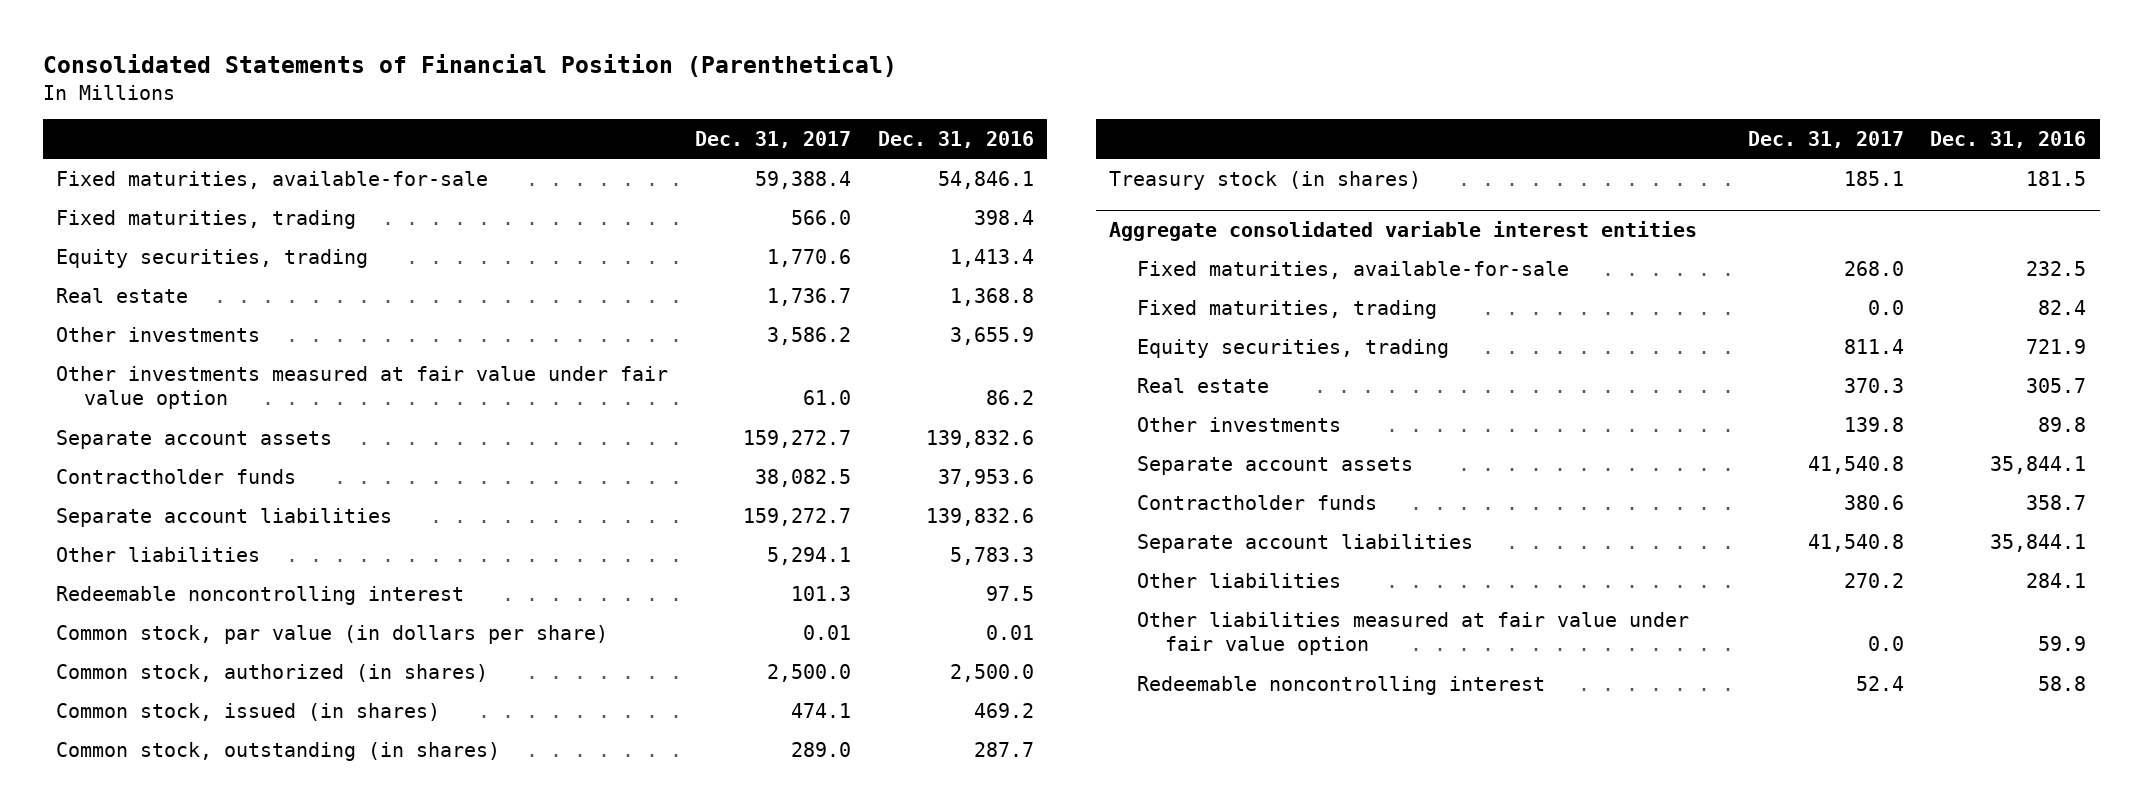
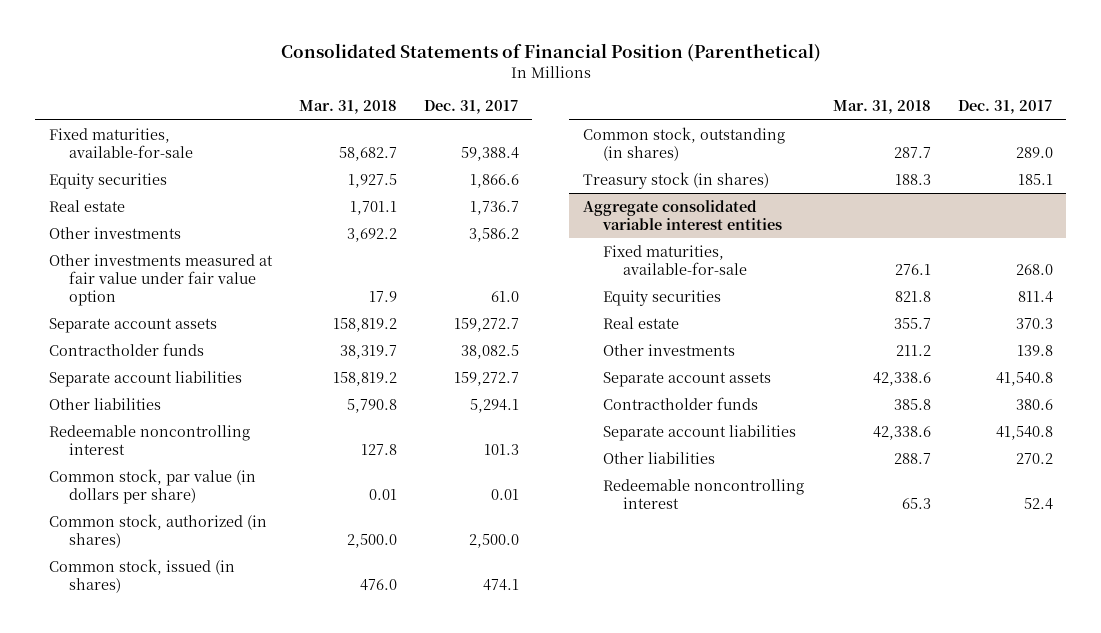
- | Dec. 31, 2017 | Dec. 31, 2016
+ | Mar. 31, 2018 | Dec. 31, 2017
- Fixed maturities, trading | 566.0 | 398.4
- Equity securities, trading | 1,770.6 | 1,413.4
+ Equity securities | 1,927.5 | 1,866.6
@ Aggregate consolidated variable interest entities
- Fixed maturities, trading | 0.0 | 82.4
- Equity securities, trading | 811.4 | 721.9
+ Equity securities | 821.8 | 811.4
- Other liabilities measured at fair value under fair value option | 0.0 | 59.9

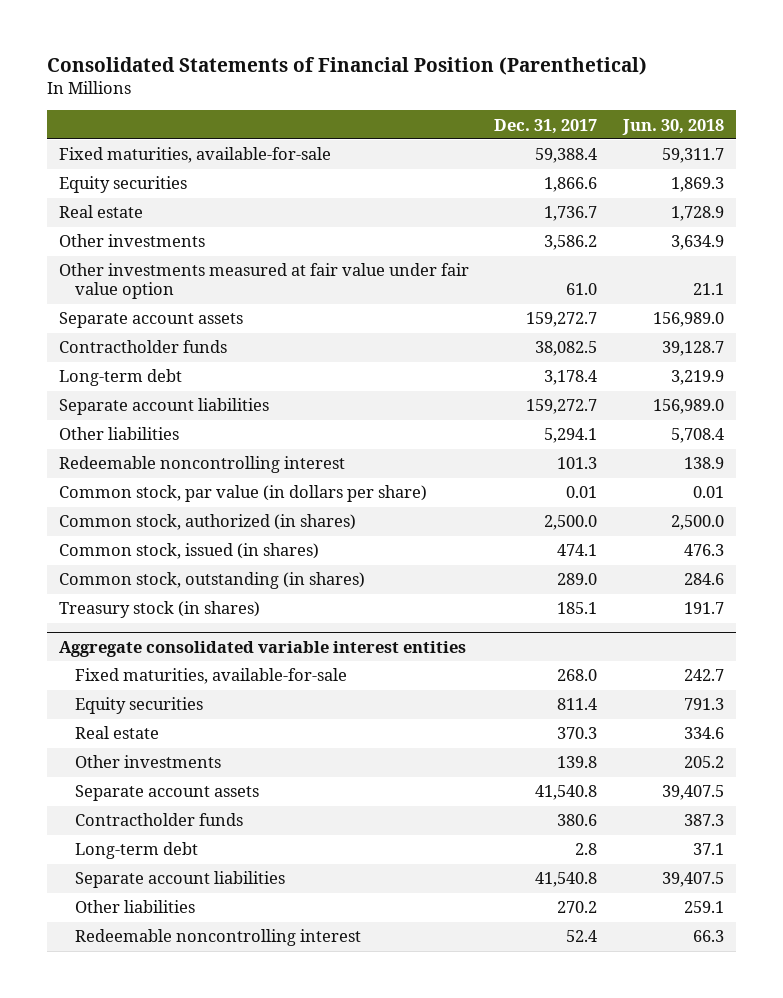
- | Mar. 31, 2018 | Dec. 31, 2017
+ | Dec. 31, 2017 | Jun. 30, 2018
+ Long-term debt | 3,178.4 | 3,219.9
@ Aggregate consolidated variable interest entities
+ Long-term debt | 2.8 | 37.1

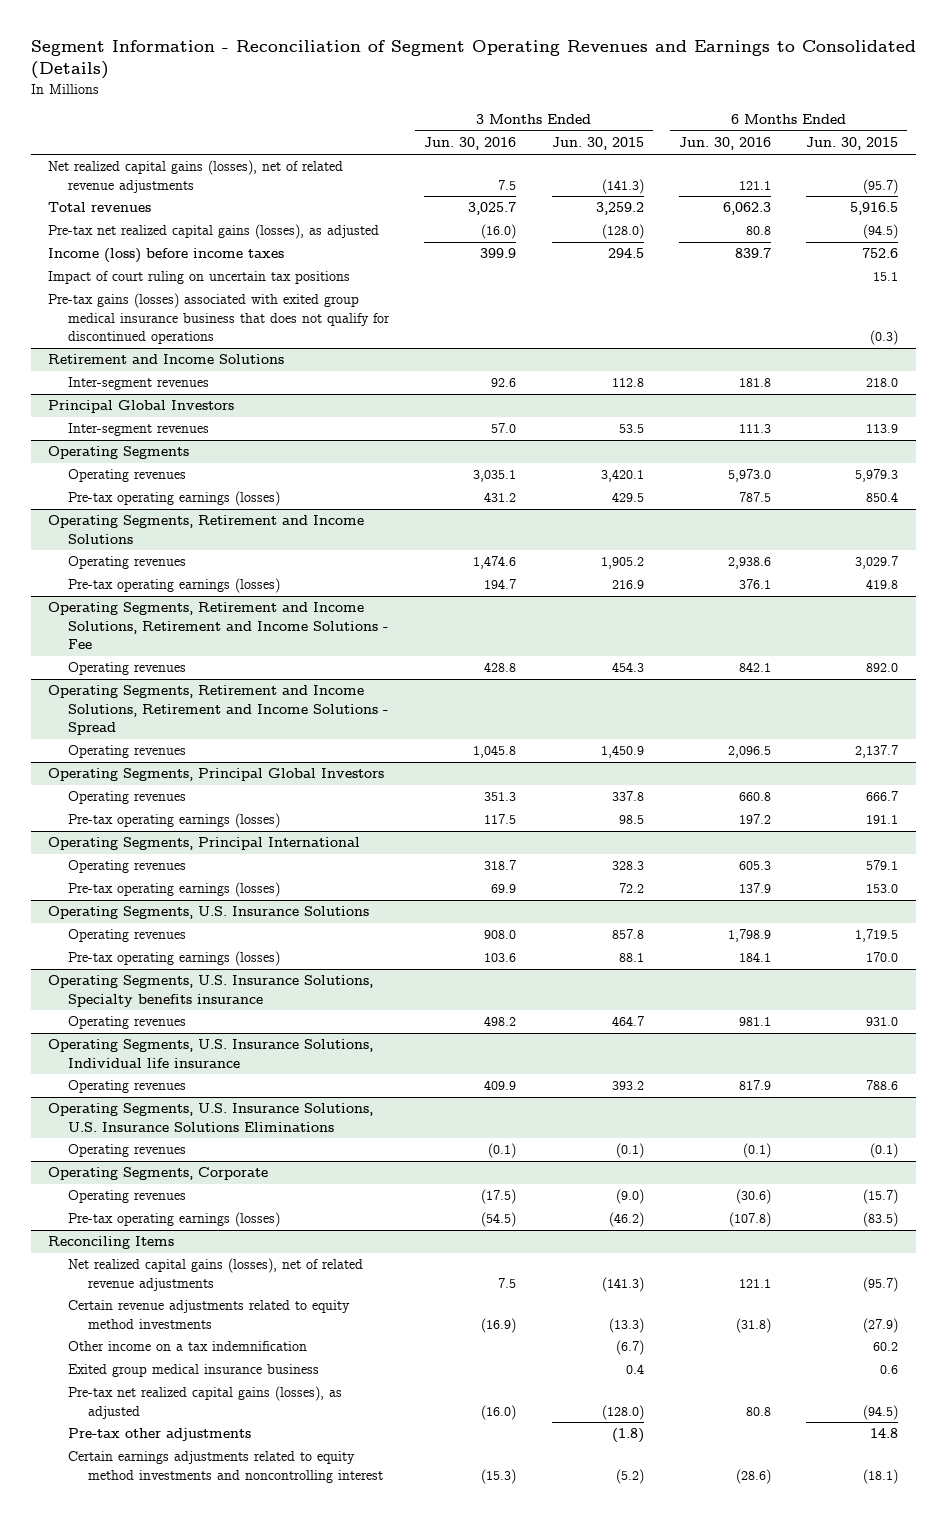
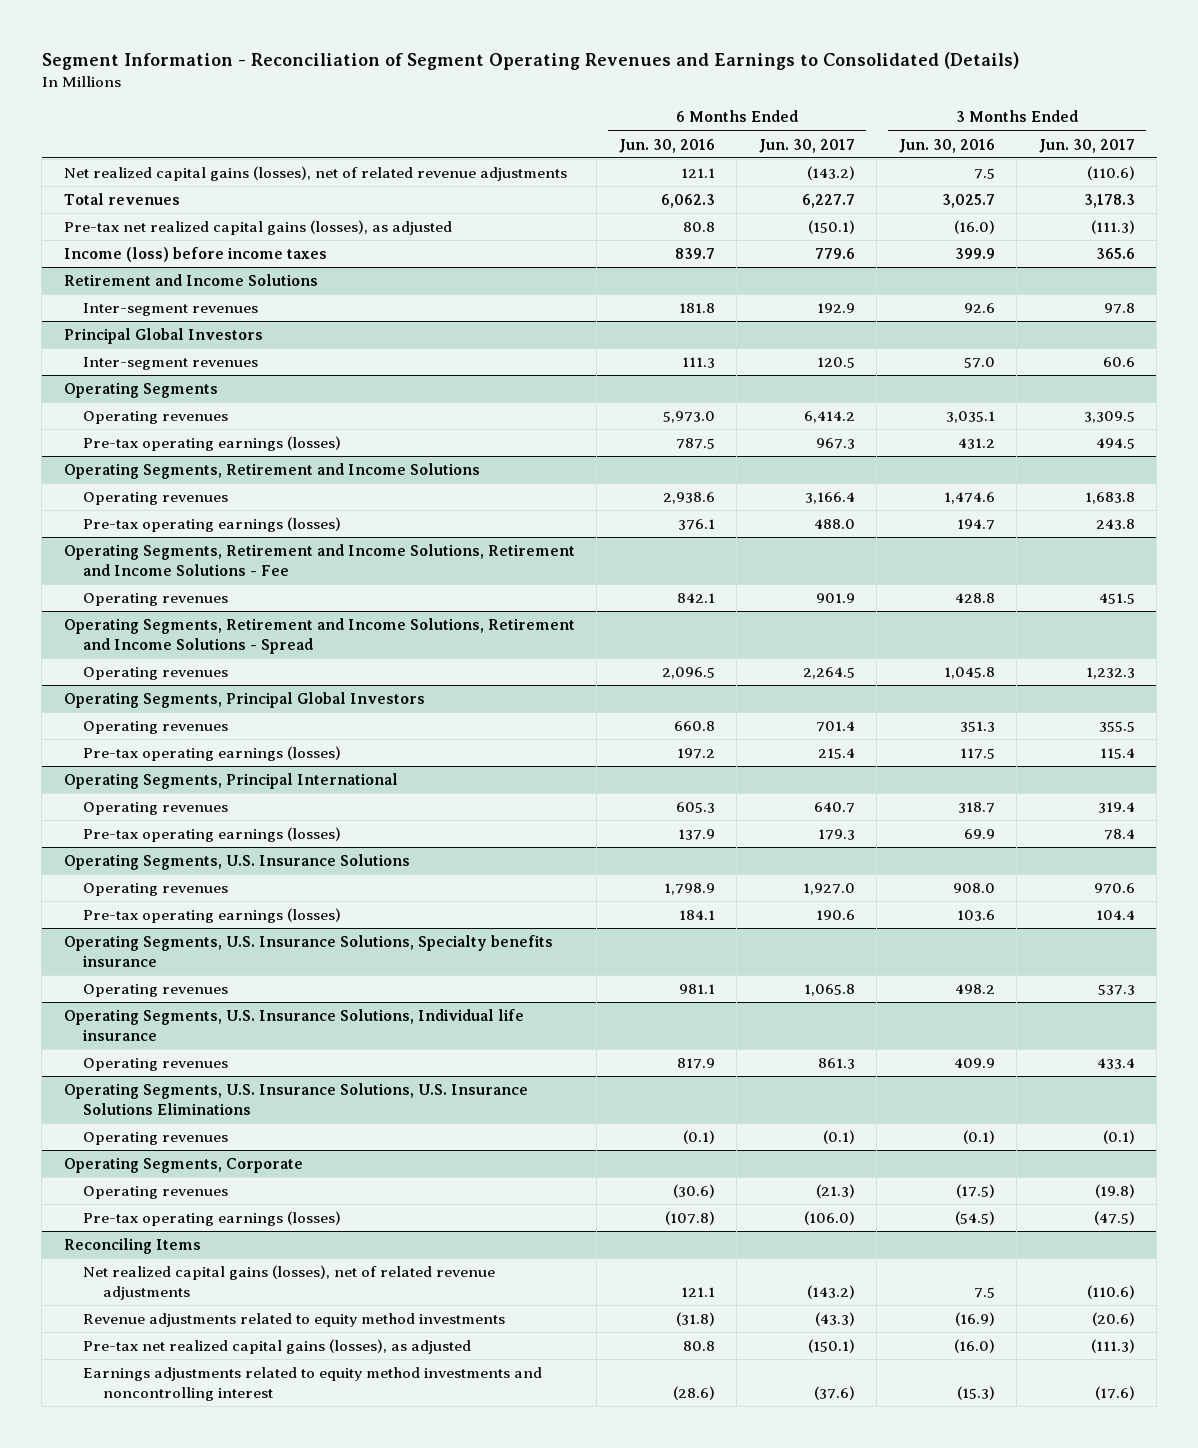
- | 3 Months Ended Jun. 30, 2016 | 3 Months Ended Jun. 30, 2015 | 6 Months Ended Jun. 30, 2016 | 6 Months Ended Jun. 30, 2015
+ | 6 Months Ended Jun. 30, 2016 | 6 Months Ended Jun. 30, 2017 | 3 Months Ended Jun. 30, 2016 | 3 Months Ended Jun. 30, 2017
- Impact of court ruling on uncertain tax positions | | | | 15.1
- Pre-tax gains (losses) associated with exited group medical insurance business that does not qualify for discontinued operations | | | | (0.3)
@ Reconciling Items
- Certain revenue adjustments related to equity method investments | (16.9) | (13.3) | (31.8) | (27.9)
- Other income on a tax indemnification | | (6.7) | | 60.2
- Exited group medical insurance business | | 0.4 | | 0.6
+ Revenue adjustments related to equity method investments | (31.8) | (43.3) | (16.9) | (20.6)
- Pre-tax other adjustments | | (1.8) | | 14.8
- Certain earnings adjustments related to equity method investments and noncontrolling interest | (15.3) | (5.2) | (28.6) | (18.1)
+ Earnings adjustments related to equity method investments and noncontrolling interest | (28.6) | (37.6) | (15.3) | (17.6)

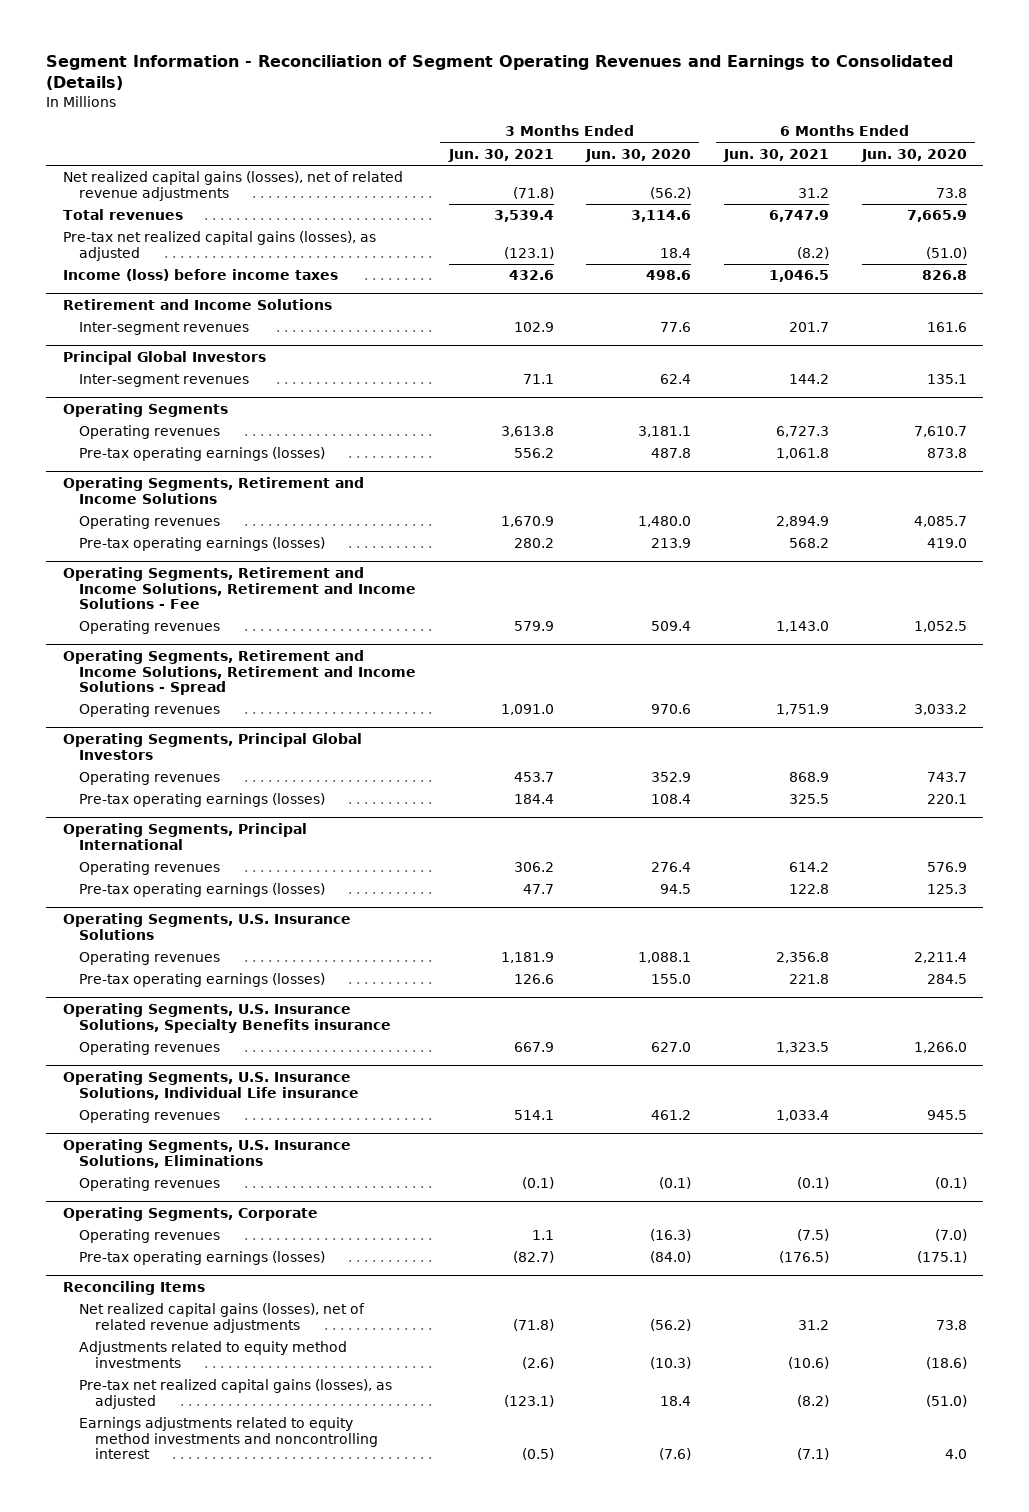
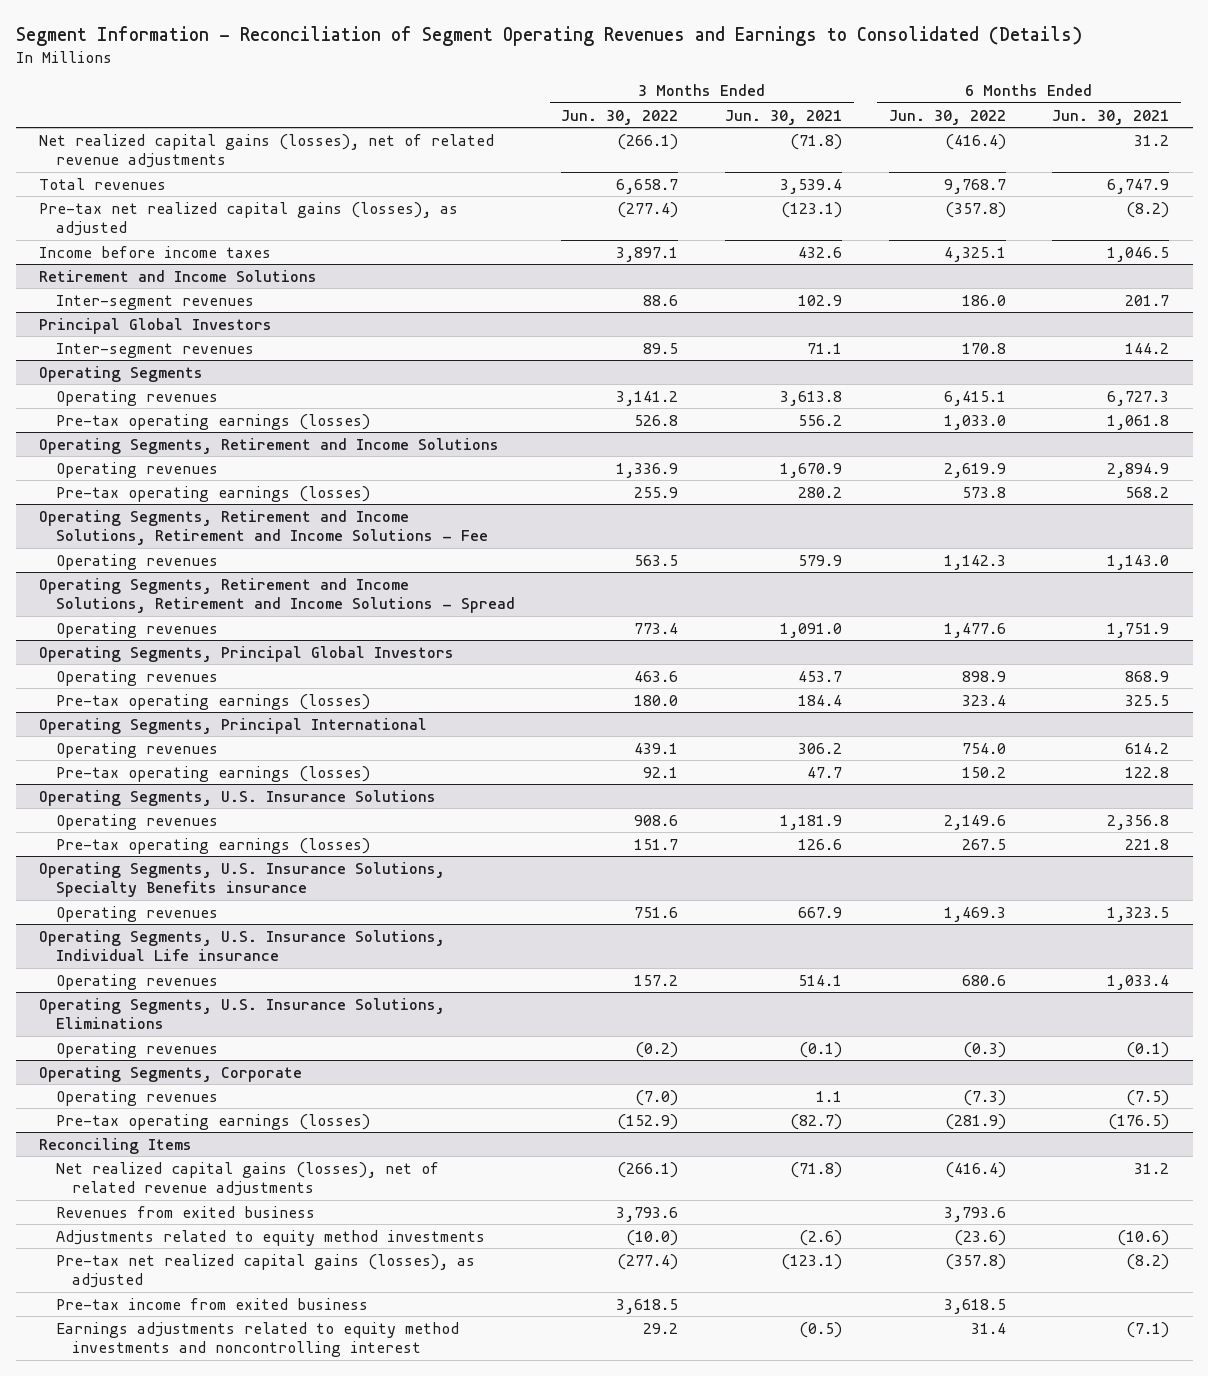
- | 3 Months Ended Jun. 30, 2021 | 3 Months Ended Jun. 30, 2020 | 6 Months Ended Jun. 30, 2021 | 6 Months Ended Jun. 30, 2020
+ | 3 Months Ended Jun. 30, 2022 | 3 Months Ended Jun. 30, 2021 | 6 Months Ended Jun. 30, 2022 | 6 Months Ended Jun. 30, 2021
- Income (loss) before income taxes | 432.6 | 498.6 | 1,046.5 | 826.8
+ Income before income taxes | 3,897.1 | 432.6 | 4,325.1 | 1,046.5
@ Reconciling Items
+ Revenues from exited business | 3,793.6 | | 3,793.6 |
+ Pre-tax income from exited business | 3,618.5 | | 3,618.5 |

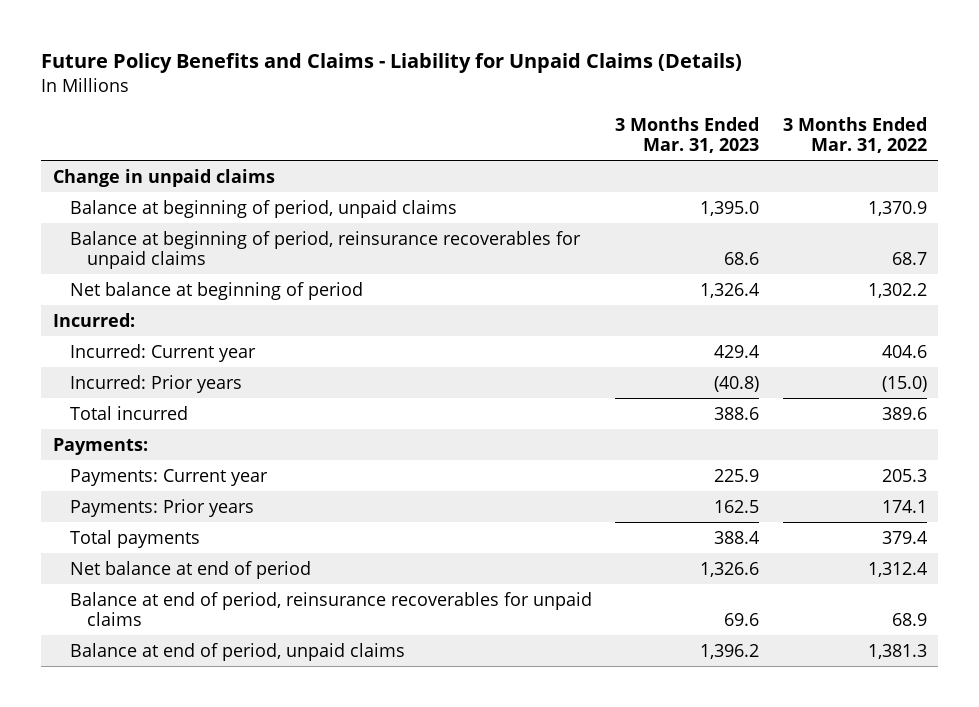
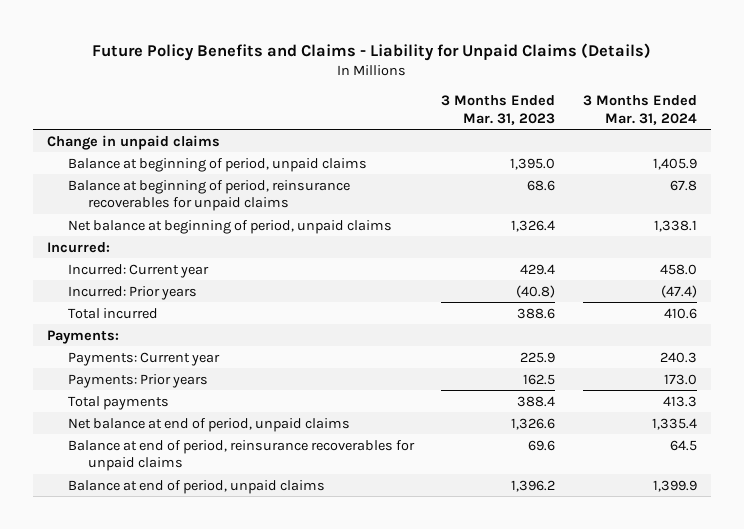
- | 3 Months Ended Mar. 31, 2023 | 3 Months Ended Mar. 31, 2022
+ | 3 Months Ended Mar. 31, 2023 | 3 Months Ended Mar. 31, 2024
- Net balance at beginning of period | 1,326.4 | 1,302.2
+ Net balance at beginning of period, unpaid claims | 1,326.4 | 1,338.1
- Net balance at end of period | 1,326.6 | 1,312.4
+ Net balance at end of period, unpaid claims | 1,326.6 | 1,335.4

